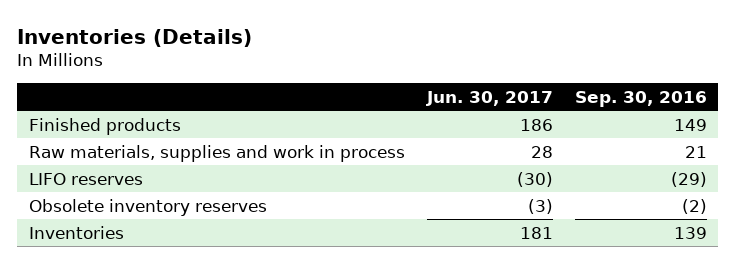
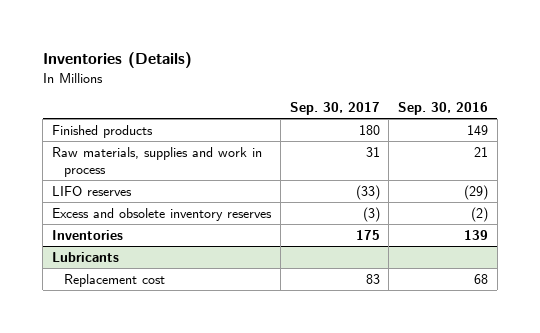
- | Jun. 30, 2017 | Sep. 30, 2016
+ | Sep. 30, 2017 | Sep. 30, 2016
- Obsolete inventory reserves | (3) | (2)
+ Excess and obsolete inventory reserves | (3) | (2)
+ Lubricants
+ Replacement cost | 83 | 68

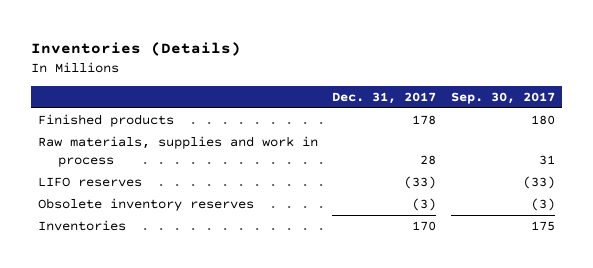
- | Sep. 30, 2017 | Sep. 30, 2016
+ | Dec. 31, 2017 | Sep. 30, 2017
- Excess and obsolete inventory reserves | (3) | (2)
+ Obsolete inventory reserves | (3) | (3)
- Lubricants
- Replacement cost | 83 | 68

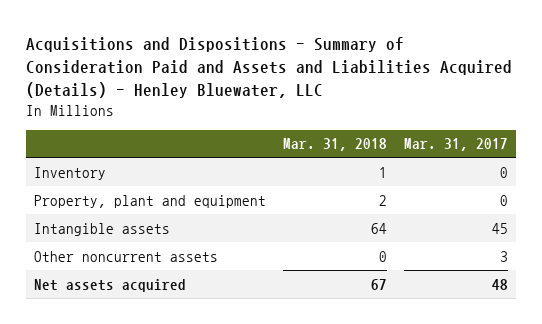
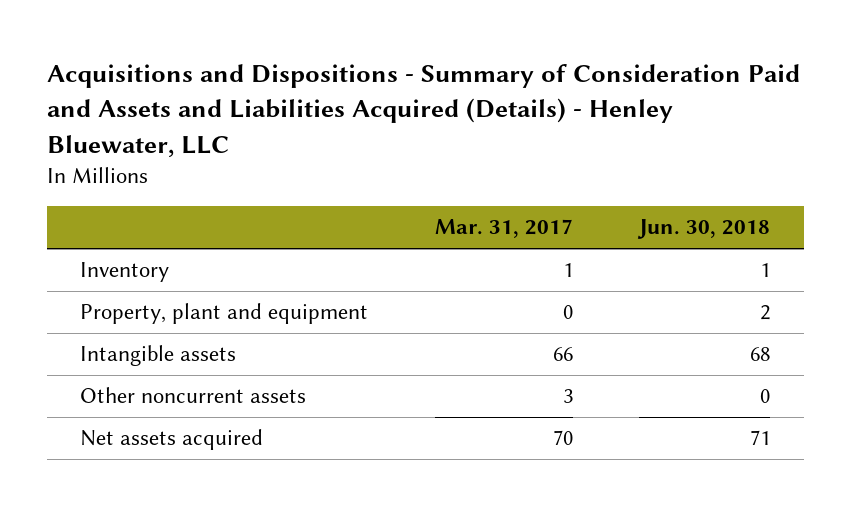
- | Mar. 31, 2018 | Mar. 31, 2017
+ | Mar. 31, 2017 | Jun. 30, 2018
- Inventory | 1 | 0
+ Inventory | 1 | 1
- Intangible assets | 64 | 45
+ Intangible assets | 66 | 68
- Net assets acquired | 67 | 48
+ Net assets acquired | 70 | 71

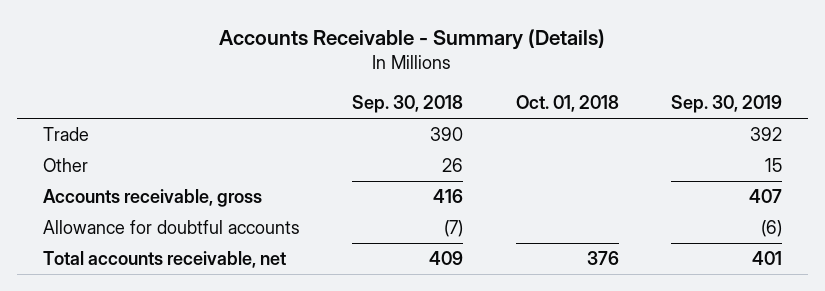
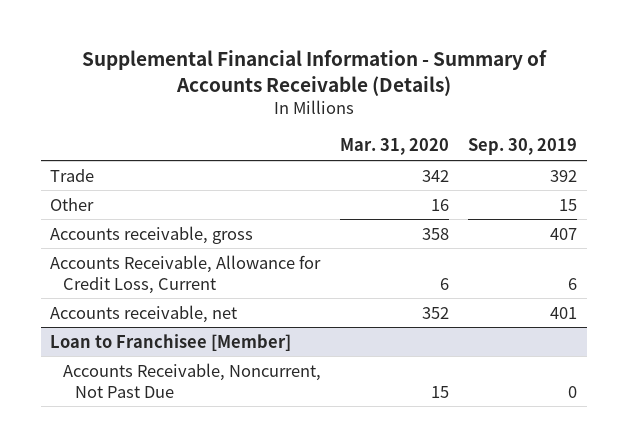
- Accounts Receivable - Summary (Details)
+ Supplemental Financial Information - Summary of Accounts Receivable (Details)
- | Sep. 30, 2018 | Oct. 01, 2018 | Sep. 30, 2019
+ | Mar. 31, 2020 | Sep. 30, 2019
- Allowance for doubtful accounts | (7) | | (6)
- Total accounts receivable, net | 409 | 376 | 401
+ Accounts Receivable, Allowance for Credit Loss, Current | 6 | 6
+ Accounts receivable, net | 352 | 401
+ Loan to Franchisee [Member]
+ Accounts Receivable, Noncurrent, Not Past Due | 15 | 0

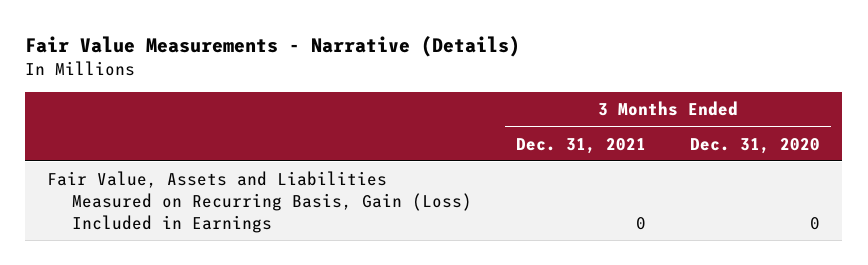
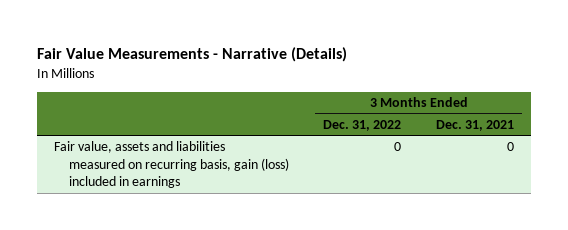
- | 3 Months Ended Dec. 31, 2021 | 3 Months Ended Dec. 31, 2020
+ | 3 Months Ended Dec. 31, 2022 | 3 Months Ended Dec. 31, 2021
- Fair Value, Assets and Liabilities Measured on Recurring Basis, Gain (Loss) Included in Earnings | 0 | 0
+ Fair value, assets and liabilities measured on recurring basis, gain (loss) included in earnings | 0 | 0

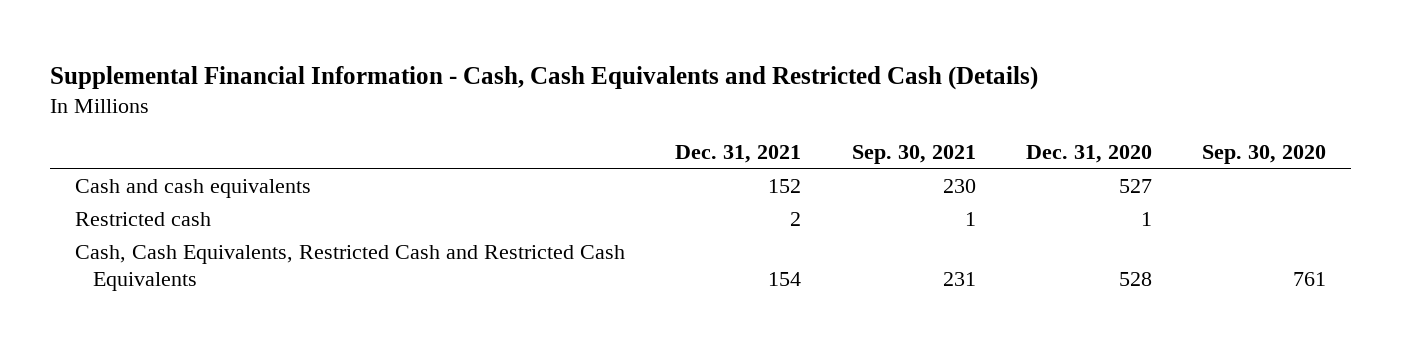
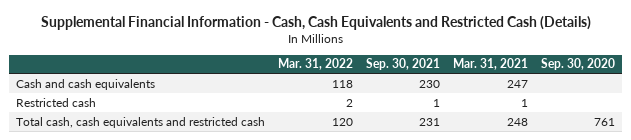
- | Dec. 31, 2021 | Sep. 30, 2021 | Dec. 31, 2020 | Sep. 30, 2020
+ | Mar. 31, 2022 | Sep. 30, 2021 | Mar. 31, 2021 | Sep. 30, 2020
- Cash, Cash Equivalents, Restricted Cash and Restricted Cash Equivalents | 154 | 231 | 528 | 761
+ Total cash, cash equivalents and restricted cash | 120 | 231 | 248 | 761

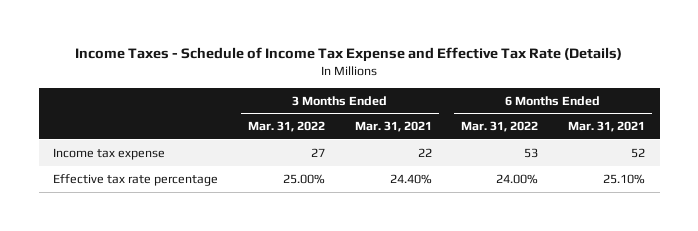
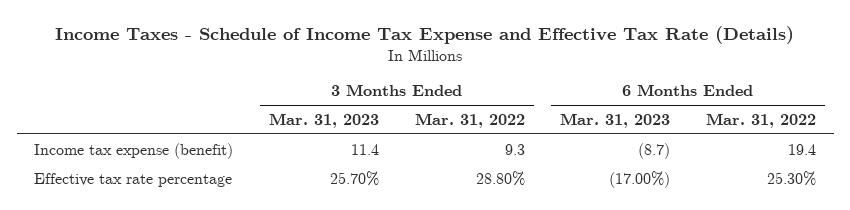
- | 3 Months Ended Mar. 31, 2022 | 3 Months Ended Mar. 31, 2021 | 6 Months Ended Mar. 31, 2022 | 6 Months Ended Mar. 31, 2021
+ | 3 Months Ended Mar. 31, 2023 | 3 Months Ended Mar. 31, 2022 | 6 Months Ended Mar. 31, 2023 | 6 Months Ended Mar. 31, 2022
- Income tax expense | 27 | 22 | 53 | 52
- Effective tax rate percentage | 25.00% | 24.40% | 24.00% | 25.10%
+ Income tax expense (benefit) | 11.4 | 9.3 | (8.7) | 19.4
+ Effective tax rate percentage | 25.70% | 28.80% | (17.00%) | 25.30%

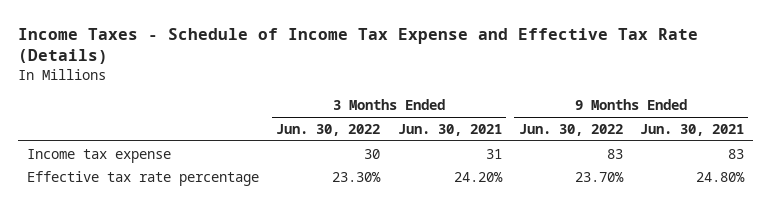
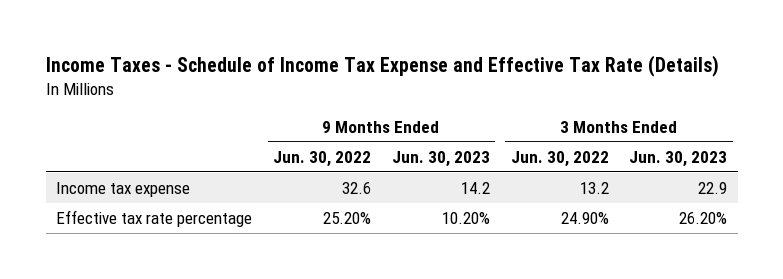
- | 3 Months Ended Jun. 30, 2022 | 3 Months Ended Jun. 30, 2021 | 9 Months Ended Jun. 30, 2022 | 9 Months Ended Jun. 30, 2021
+ | 9 Months Ended Jun. 30, 2022 | 9 Months Ended Jun. 30, 2023 | 3 Months Ended Jun. 30, 2022 | 3 Months Ended Jun. 30, 2023
- Income tax expense | 30 | 31 | 83 | 83
- Effective tax rate percentage | 23.30% | 24.20% | 23.70% | 24.80%
+ Income tax expense | 32.6 | 14.2 | 13.2 | 22.9
+ Effective tax rate percentage | 25.20% | 10.20% | 24.90% | 26.20%

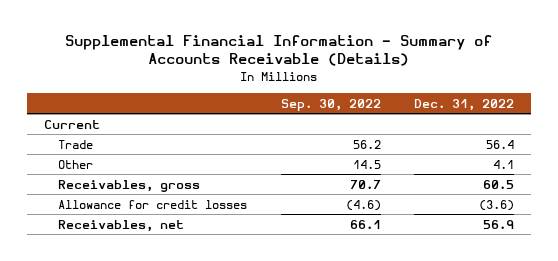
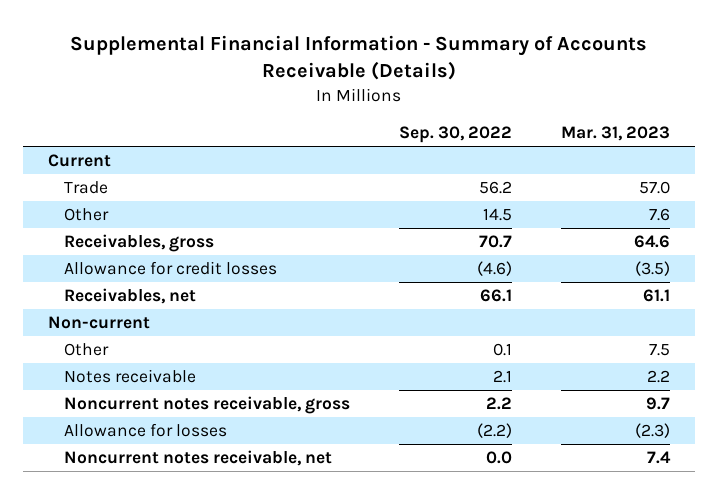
- | Sep. 30, 2022 | Dec. 31, 2022
+ | Sep. 30, 2022 | Mar. 31, 2023
+ Non-current
+ Other | 0.1 | 7.5
+ Notes receivable | 2.1 | 2.2
+ Noncurrent notes receivable, gross | 2.2 | 9.7
+ Allowance for losses | (2.2) | (2.3)
+ Noncurrent notes receivable, net | 0.0 | 7.4

